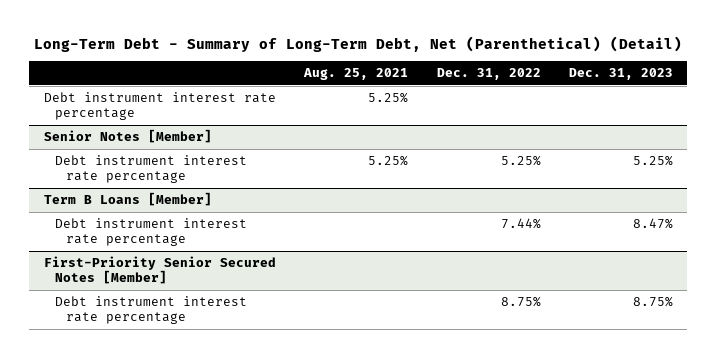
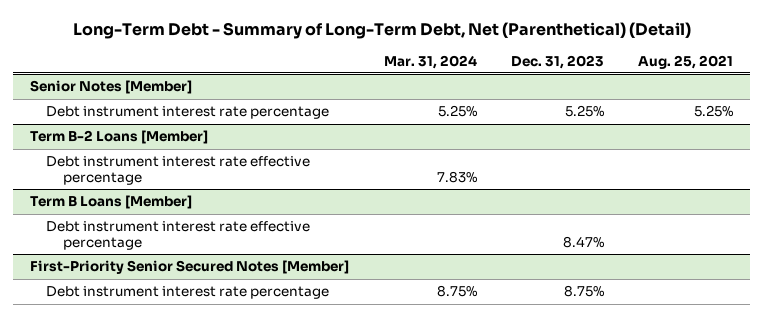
- | Aug. 25, 2021 | Dec. 31, 2022 | Dec. 31, 2023
+ | Mar. 31, 2024 | Dec. 31, 2023 | Aug. 25, 2021
- Debt instrument interest rate percentage | 5.25% | |
+ Term B-2 Loans [Member]
+ Debt instrument interest rate effective percentage | 7.83% | |
@ Term B Loans [Member]
- Debt instrument interest rate percentage | | 7.44% | 8.47%
+ Debt instrument interest rate effective percentage | | 8.47% |

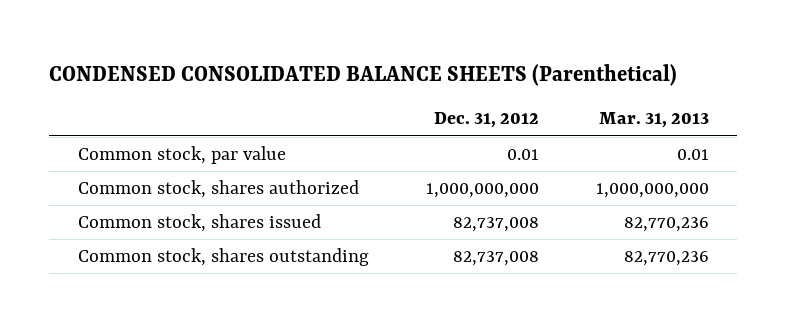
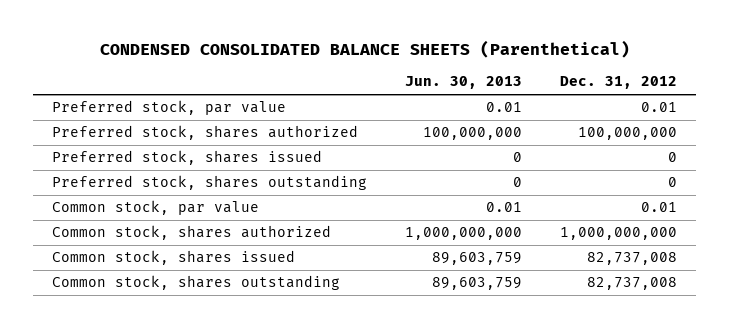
- | Dec. 31, 2012 | Mar. 31, 2013
+ | Jun. 30, 2013 | Dec. 31, 2012
+ Preferred stock, par value | 0.01 | 0.01
+ Preferred stock, shares authorized | 100,000,000 | 100,000,000
+ Preferred stock, shares issued | 0 | 0
+ Preferred stock, shares outstanding | 0 | 0

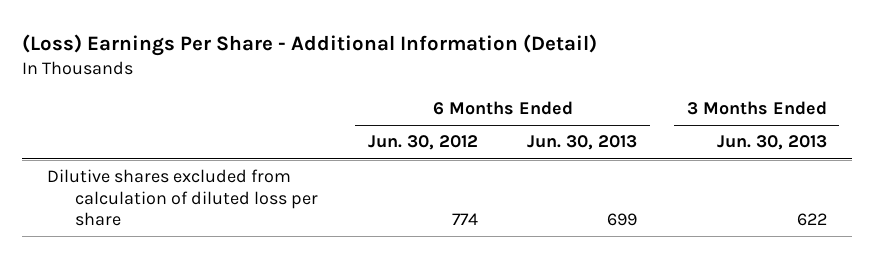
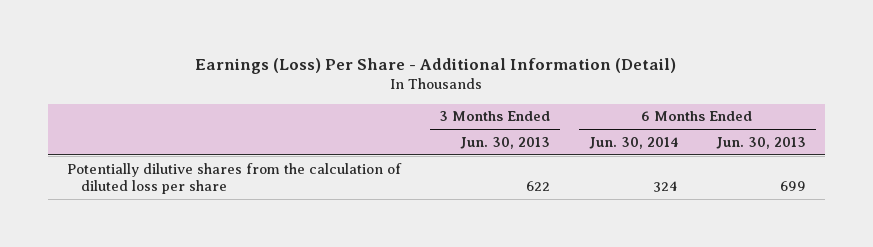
- (Loss) Earnings Per Share - Additional Information (Detail)
+ Earnings (Loss) Per Share - Additional Information (Detail)
- | 6 Months Ended Jun. 30, 2012 | 6 Months Ended Jun. 30, 2013 | 3 Months Ended Jun. 30, 2013
+ | 3 Months Ended Jun. 30, 2013 | 6 Months Ended Jun. 30, 2014 | 6 Months Ended Jun. 30, 2013
- Dilutive shares excluded from calculation of diluted loss per share | 774 | 699 | 622
+ Potentially dilutive shares from the calculation of diluted loss per share | 622 | 324 | 699

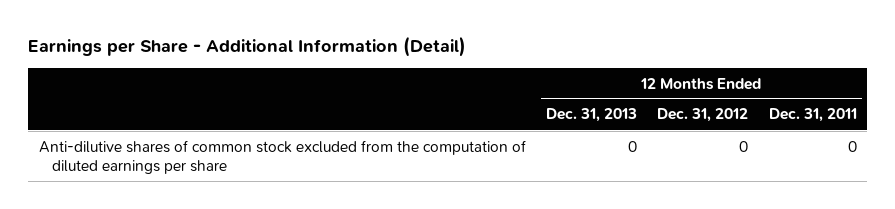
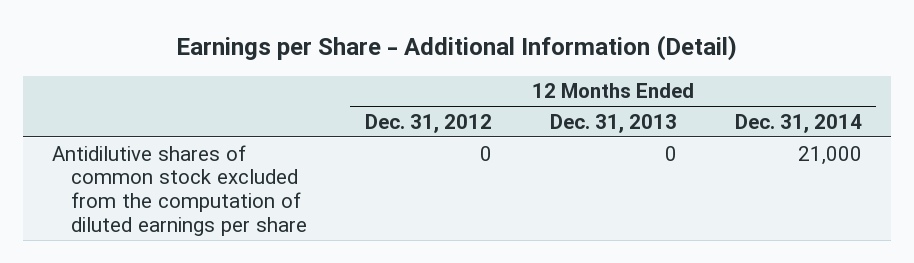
- | 12 Months Ended Dec. 31, 2013 | 12 Months Ended Dec. 31, 2012 | 12 Months Ended Dec. 31, 2011
+ | 12 Months Ended Dec. 31, 2012 | 12 Months Ended Dec. 31, 2013 | 12 Months Ended Dec. 31, 2014
- Anti-dilutive shares of common stock excluded from the computation of diluted earnings per share | 0 | 0 | 0
+ Antidilutive shares of common stock excluded from the computation of diluted earnings per share | 0 | 0 | 21,000

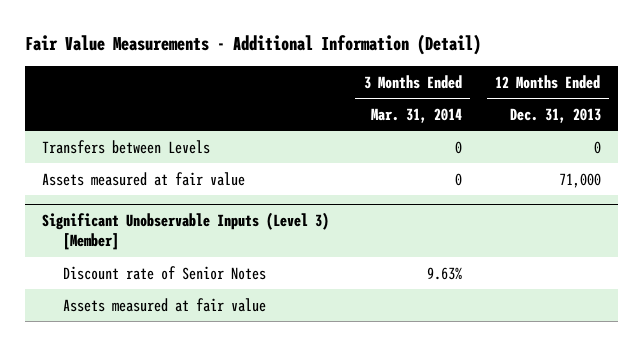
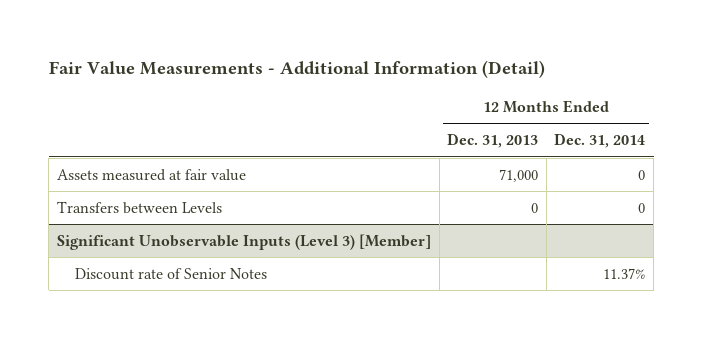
- | 3 Months Ended Mar. 31, 2014 | 12 Months Ended Dec. 31, 2013
+ | 12 Months Ended Dec. 31, 2013 | 12 Months Ended Dec. 31, 2014
moved down: Transfers between Levels | 0 | 0
@ Significant Unobservable Inputs (Level 3) [Member]
- Assets measured at fair value

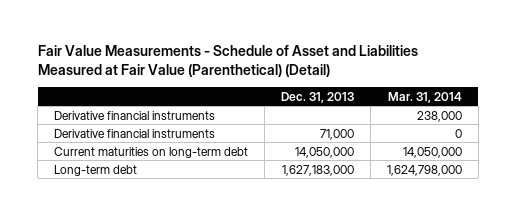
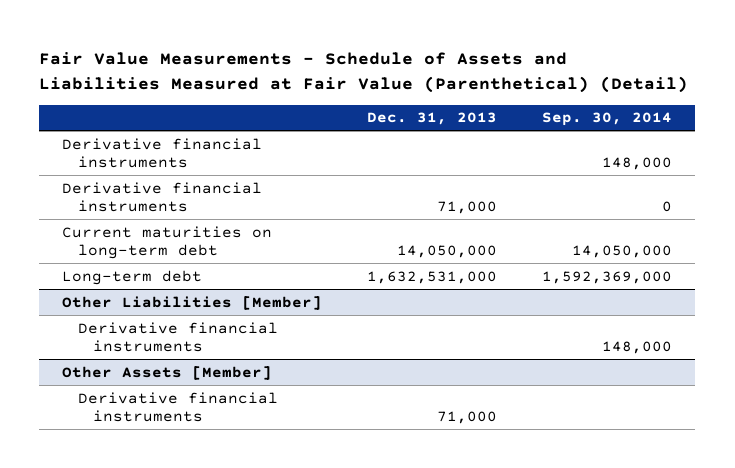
- Fair Value Measurements - Schedule of Asset and Liabilities Measured at Fair Value (Parenthetical) (Detail)
+ Fair Value Measurements - Schedule of Assets and Liabilities Measured at Fair Value (Parenthetical) (Detail)
- | Dec. 31, 2013 | Mar. 31, 2014
+ | Dec. 31, 2013 | Sep. 30, 2014
- Long-term debt | 1,627,183,000 | 1,624,798,000
+ Long-term debt | 1,632,531,000 | 1,592,369,000
+ Other Liabilities [Member]
+ Derivative financial instruments | | 148,000
+ Other Assets [Member]
+ Derivative financial instruments | 71,000 |

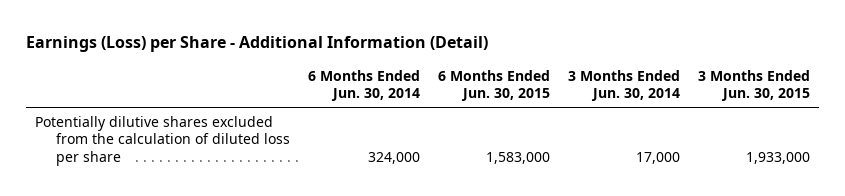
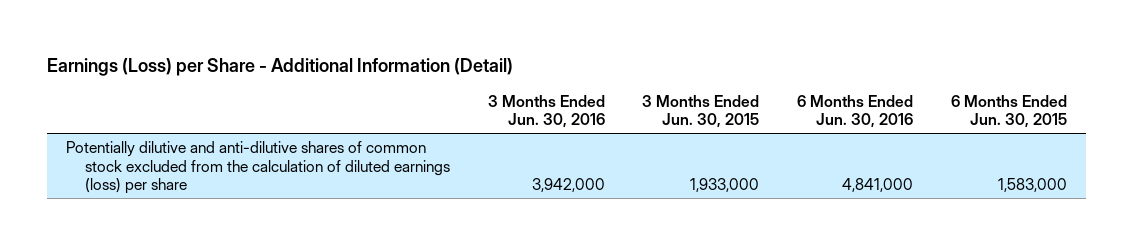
- | 6 Months Ended Jun. 30, 2014 | 6 Months Ended Jun. 30, 2015 | 3 Months Ended Jun. 30, 2014 | 3 Months Ended Jun. 30, 2015
+ | 3 Months Ended Jun. 30, 2016 | 3 Months Ended Jun. 30, 2015 | 6 Months Ended Jun. 30, 2016 | 6 Months Ended Jun. 30, 2015
- Potentially dilutive shares excluded from the calculation of diluted loss per share | 324,000 | 1,583,000 | 17,000 | 1,933,000
+ Potentially dilutive and anti-dilutive shares of common stock excluded from the calculation of diluted earnings (loss) per share | 3,942,000 | 1,933,000 | 4,841,000 | 1,583,000

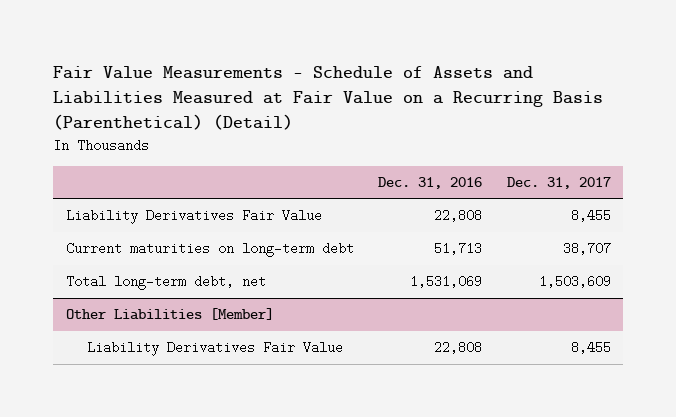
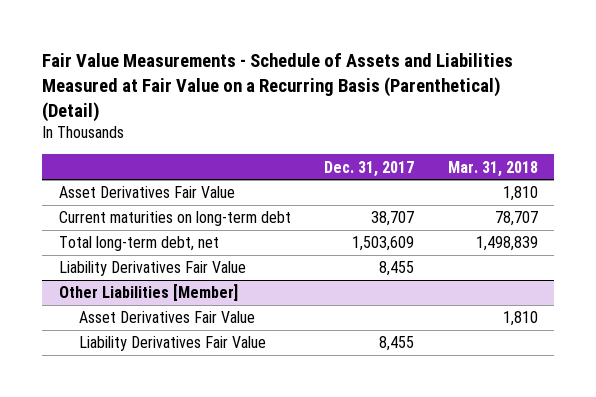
- | Dec. 31, 2016 | Dec. 31, 2017
+ | Dec. 31, 2017 | Mar. 31, 2018
+ Asset Derivatives Fair Value | | 1,810
moved down: Liability Derivatives Fair Value | 8,455 |
@ Other Liabilities [Member]
+ Asset Derivatives Fair Value | | 1,810

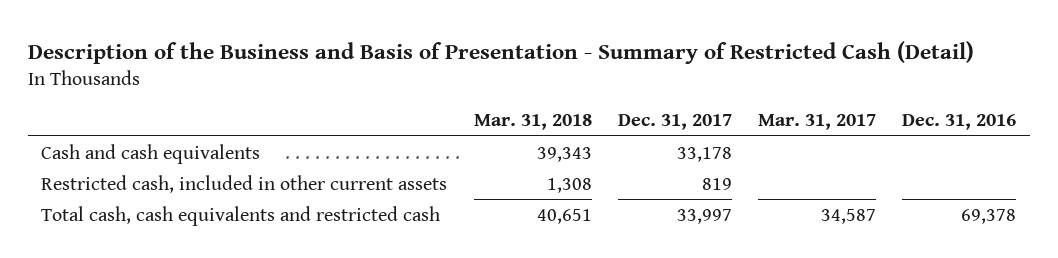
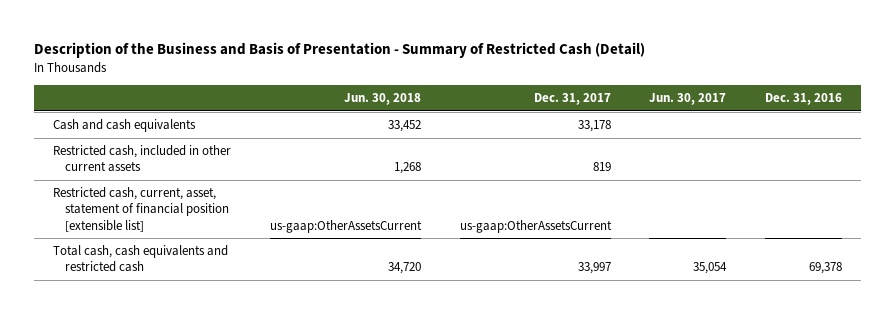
- | Mar. 31, 2018 | Dec. 31, 2017 | Mar. 31, 2017 | Dec. 31, 2016
+ | Jun. 30, 2018 | Dec. 31, 2017 | Jun. 30, 2017 | Dec. 31, 2016
+ Restricted cash, current, asset, statement of financial position [extensible list] | us-gaap:OtherAssetsCurrent | us-gaap:OtherAssetsCurrent | |

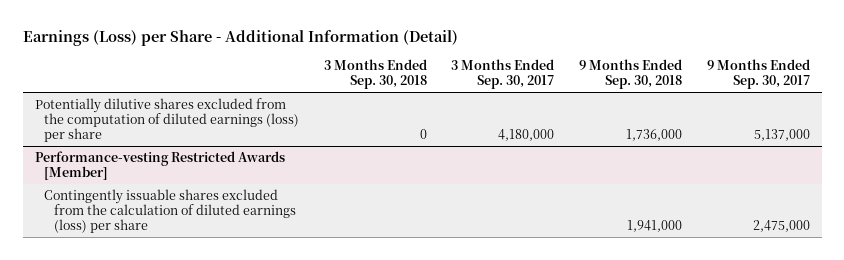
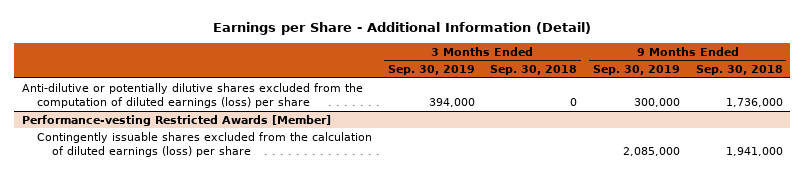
- Earnings (Loss) per Share - Additional Information (Detail)
+ Earnings per Share - Additional Information (Detail)
- | 3 Months Ended Sep. 30, 2018 | 3 Months Ended Sep. 30, 2017 | 9 Months Ended Sep. 30, 2018 | 9 Months Ended Sep. 30, 2017
+ | 3 Months Ended Sep. 30, 2019 | 3 Months Ended Sep. 30, 2018 | 9 Months Ended Sep. 30, 2019 | 9 Months Ended Sep. 30, 2018
- Potentially dilutive shares excluded from the computation of diluted earnings (loss) per share | 0 | 4,180,000 | 1,736,000 | 5,137,000
+ Anti-dilutive or potentially dilutive shares excluded from the computation of diluted earnings (loss) per share | 394,000 | 0 | 300,000 | 1,736,000

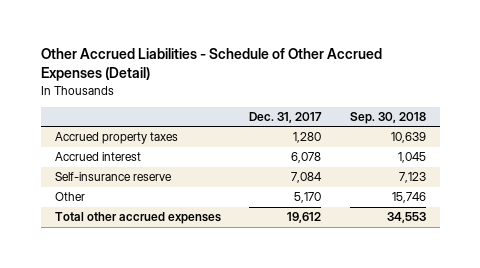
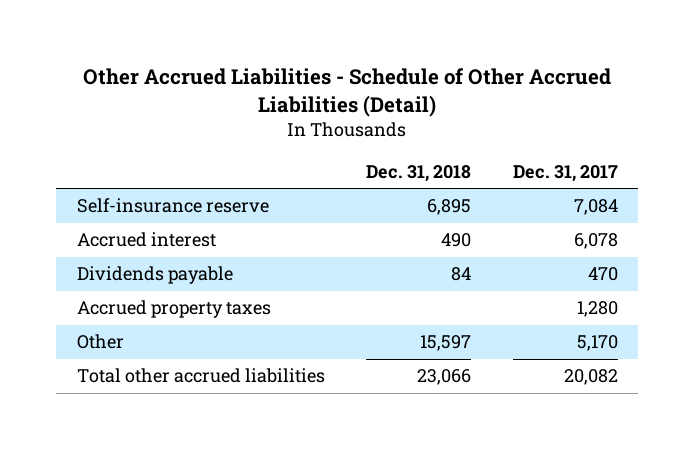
- Other Accrued Liabilities - Schedule of Other Accrued Expenses (Detail)
+ Other Accrued Liabilities - Schedule of Other Accrued Liabilities (Detail)
- | Dec. 31, 2017 | Sep. 30, 2018
+ | Dec. 31, 2018 | Dec. 31, 2017
moved down: Accrued interest | 490 | 6,078
+ Dividends payable | 84 | 470
moved down: Accrued property taxes | | 1,280
- Total other accrued expenses | 19,612 | 34,553
+ Total other accrued liabilities | 23,066 | 20,082

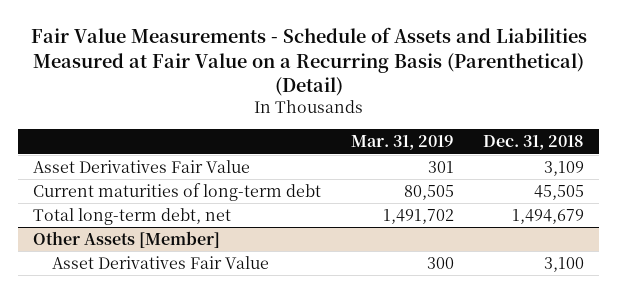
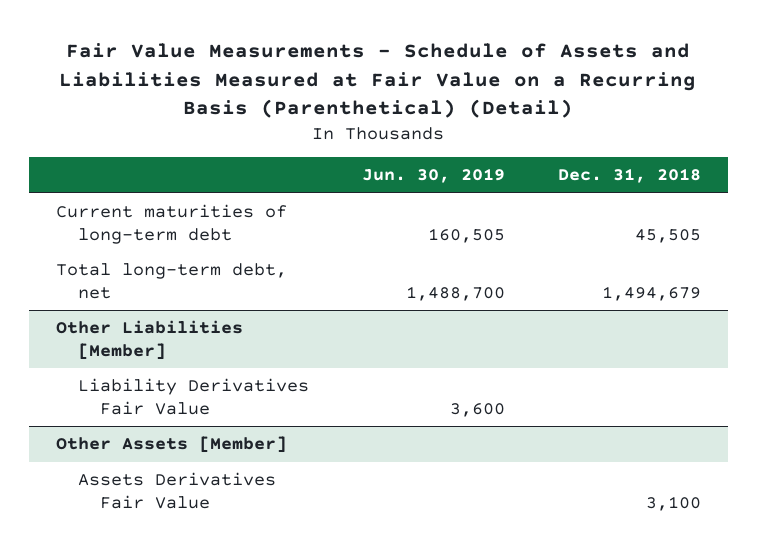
- | Mar. 31, 2019 | Dec. 31, 2018
+ | Jun. 30, 2019 | Dec. 31, 2018
- Asset Derivatives Fair Value | 301 | 3,109
+ Other Liabilities [Member]
+ Liability Derivatives Fair Value | 3,600 |
@ Other Assets [Member]
- Asset Derivatives Fair Value | 300 | 3,100
+ Assets Derivatives Fair Value | | 3,100

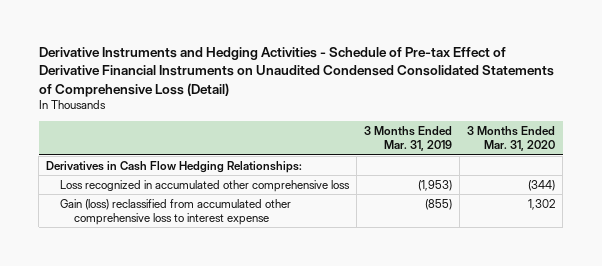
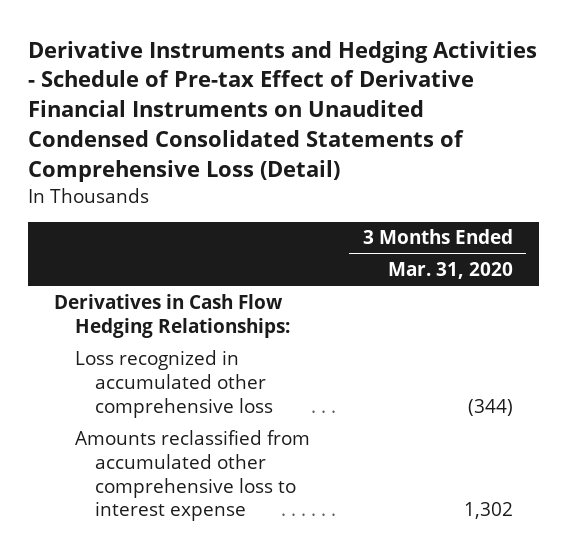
- | 3 Months Ended Mar. 31, 2019 | 3 Months Ended Mar. 31, 2020
+ | 3 Months Ended Mar. 31, 2020
- Gain (loss) reclassified from accumulated other comprehensive loss to interest expense | (855) | 1,302
+ Amounts reclassified from accumulated other comprehensive loss to interest expense | 1,302

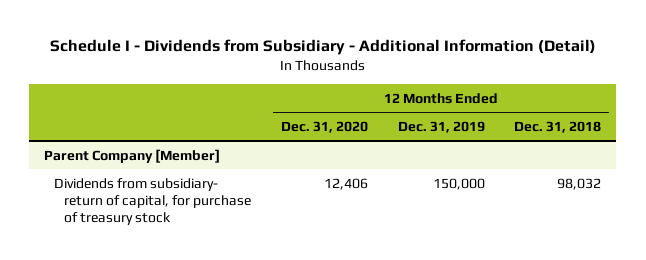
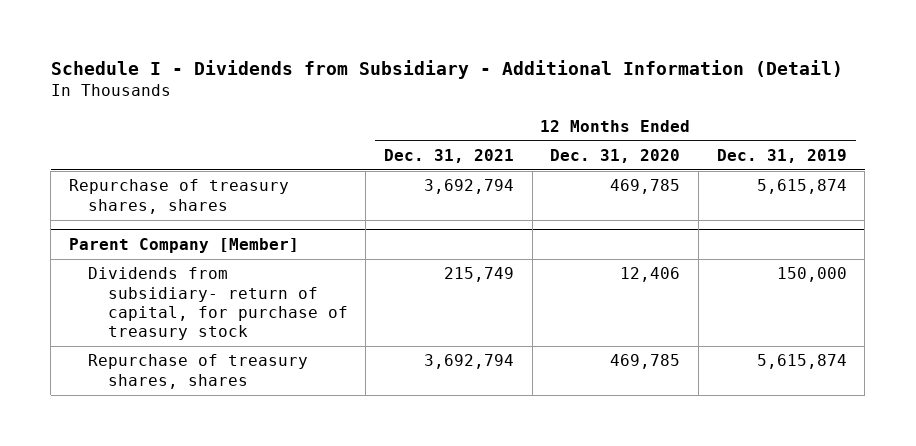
- | 12 Months Ended Dec. 31, 2020 | 12 Months Ended Dec. 31, 2019 | 12 Months Ended Dec. 31, 2018
+ | 12 Months Ended Dec. 31, 2021 | 12 Months Ended Dec. 31, 2020 | 12 Months Ended Dec. 31, 2019
+ Repurchase of treasury shares, shares | 3,692,794 | 469,785 | 5,615,874
@ Parent Company [Member]
+ Repurchase of treasury shares, shares | 3,692,794 | 469,785 | 5,615,874

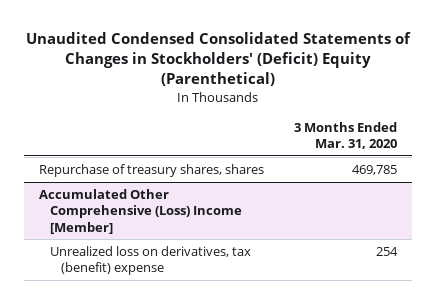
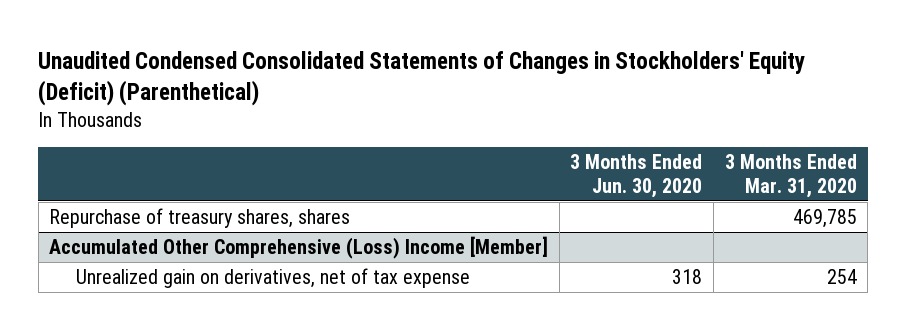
- Unaudited Condensed Consolidated Statements of Changes in Stockholders' (Deficit) Equity (Parenthetical)
+ Unaudited Condensed Consolidated Statements of Changes in Stockholders' Equity (Deficit) (Parenthetical)
- | 3 Months Ended Mar. 31, 2020
+ | 3 Months Ended Jun. 30, 2020 | 3 Months Ended Mar. 31, 2020
@ Accumulated Other Comprehensive (Loss) Income [Member]
- Unrealized loss on derivatives, tax (benefit) expense | 254
+ Unrealized gain on derivatives, net of tax expense | 318 | 254

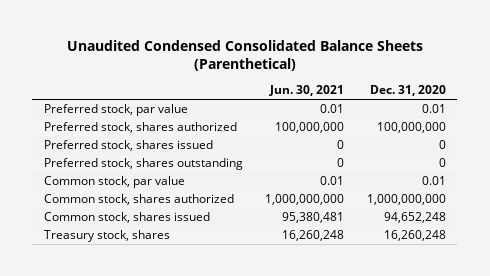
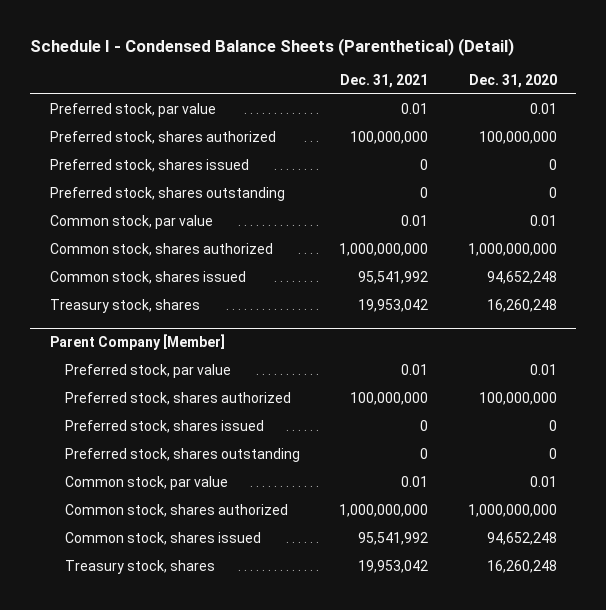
- Unaudited Condensed Consolidated Balance Sheets (Parenthetical)
+ Schedule I - Condensed Balance Sheets (Parenthetical) (Detail)
- | Jun. 30, 2021 | Dec. 31, 2020
+ | Dec. 31, 2021 | Dec. 31, 2020
+ Parent Company [Member]
+ Preferred stock, par value | 0.01 | 0.01
+ Preferred stock, shares authorized | 100,000,000 | 100,000,000
+ Preferred stock, shares issued | 0 | 0
+ Preferred stock, shares outstanding | 0 | 0
+ Common stock, par value | 0.01 | 0.01
+ Common stock, shares authorized | 1,000,000,000 | 1,000,000,000
+ Common stock, shares issued | 95,541,992 | 94,652,248
+ Treasury stock, shares | 19,953,042 | 16,260,248

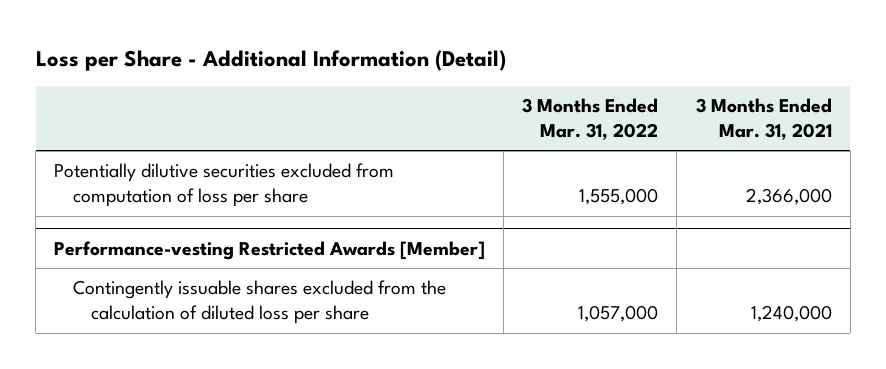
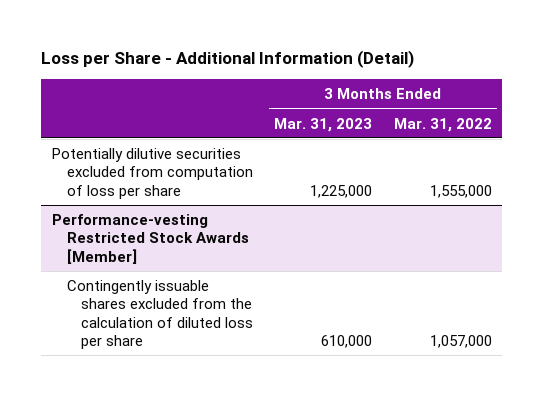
- | 3 Months Ended Mar. 31, 2022 | 3 Months Ended Mar. 31, 2021
+ | 3 Months Ended Mar. 31, 2023 | 3 Months Ended Mar. 31, 2022
- Performance-vesting Restricted Awards [Member]
+ Performance-vesting Restricted Stock Awards [Member]

